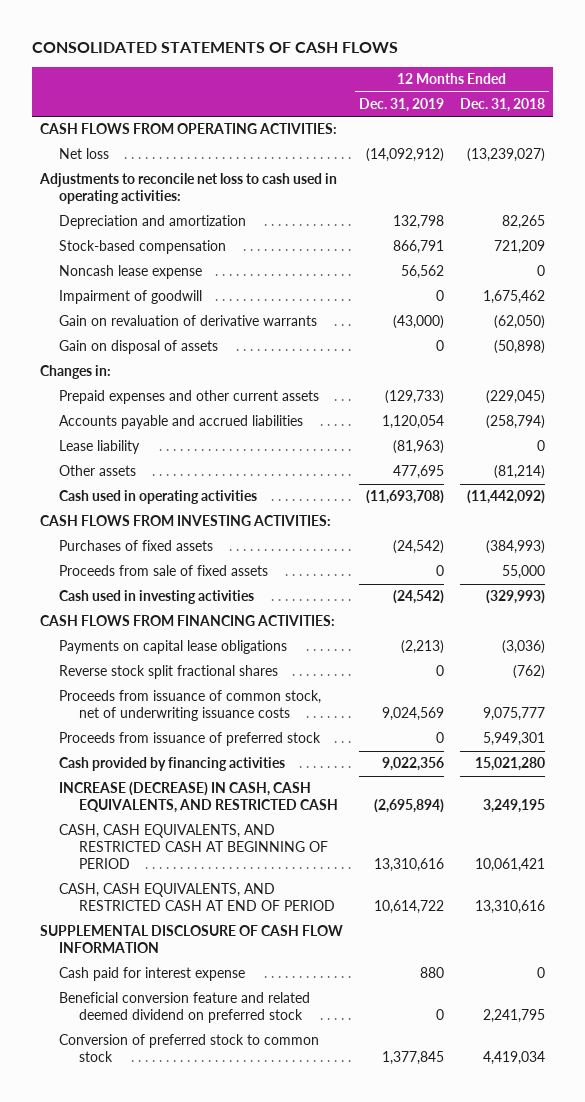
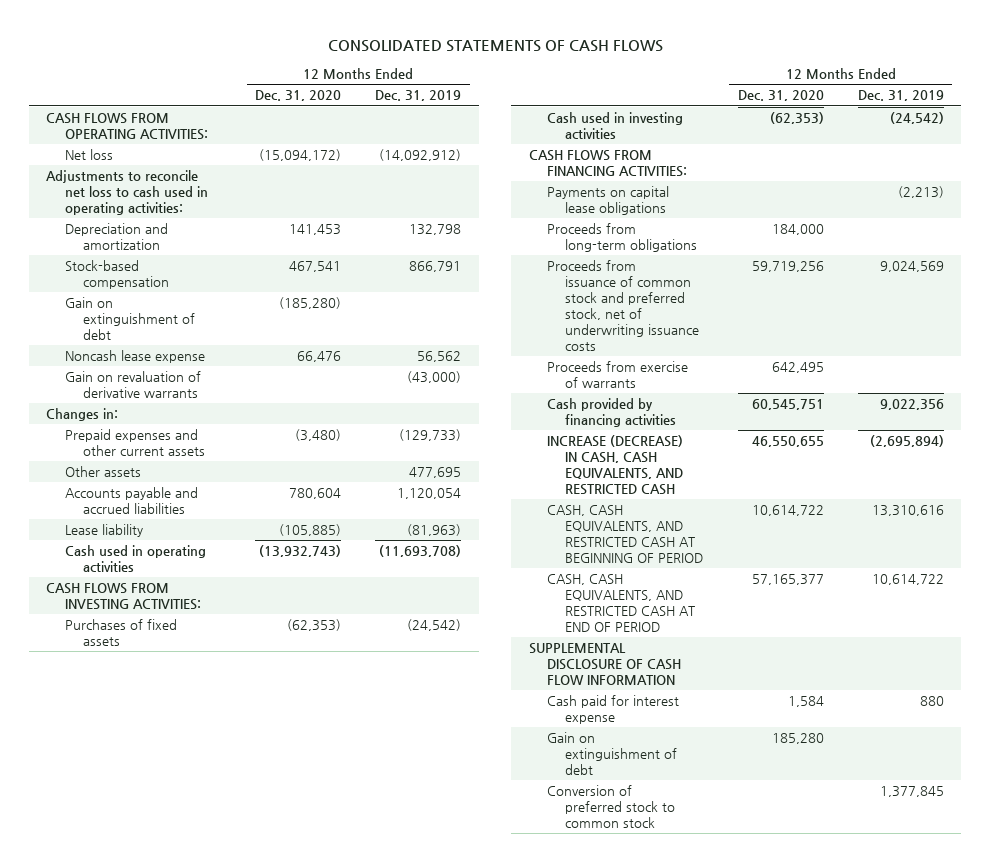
- | 12 Months Ended Dec. 31, 2019 | 12 Months Ended Dec. 31, 2018
+ | 12 Months Ended Dec. 31, 2020 | 12 Months Ended Dec. 31, 2019
+ Gain on extinguishment of debt | (185,280) |
- Impairment of goodwill | 0 | 1,675,462
- Gain on disposal of assets | 0 | (50,898)
moved up: Other assets | | 477,695
- Proceeds from sale of fixed assets | 0 | 55,000
- Reverse stock split fractional shares | 0 | (762)
- Proceeds from issuance of common stock, net of underwriting issuance costs | 9,024,569 | 9,075,777
- Proceeds from issuance of preferred stock | 0 | 5,949,301
+ Proceeds from long-term obligations | 184,000 |
+ Proceeds from issuance of common stock and preferred stock, net of underwriting issuance costs | 59,719,256 | 9,024,569
+ Proceeds from exercise of warrants | 642,495 |
- Beneficial conversion feature and related deemed dividend on preferred stock | 0 | 2,241,795
+ Gain on extinguishment of debt | 185,280 |

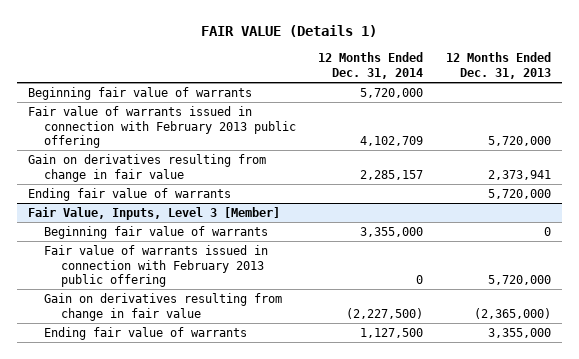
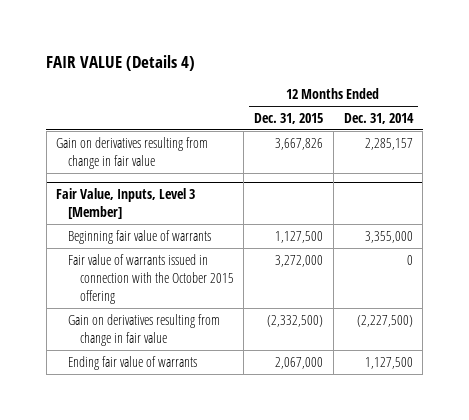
- FAIR VALUE (Details 1)
+ FAIR VALUE (Details 4)
- | 12 Months Ended Dec. 31, 2014 | 12 Months Ended Dec. 31, 2013
+ | 12 Months Ended Dec. 31, 2015 | 12 Months Ended Dec. 31, 2014
- Beginning fair value of warrants | 5,720,000 |
- Fair value of warrants issued in connection with February 2013 public offering | 4,102,709 | 5,720,000
- Ending fair value of warrants | | 5,720,000
@ Fair Value, Inputs, Level 3 [Member]
- Fair value of warrants issued in connection with February 2013 public offering | 0 | 5,720,000
+ Fair value of warrants issued in connection with the October 2015 offering | 3,272,000 | 0

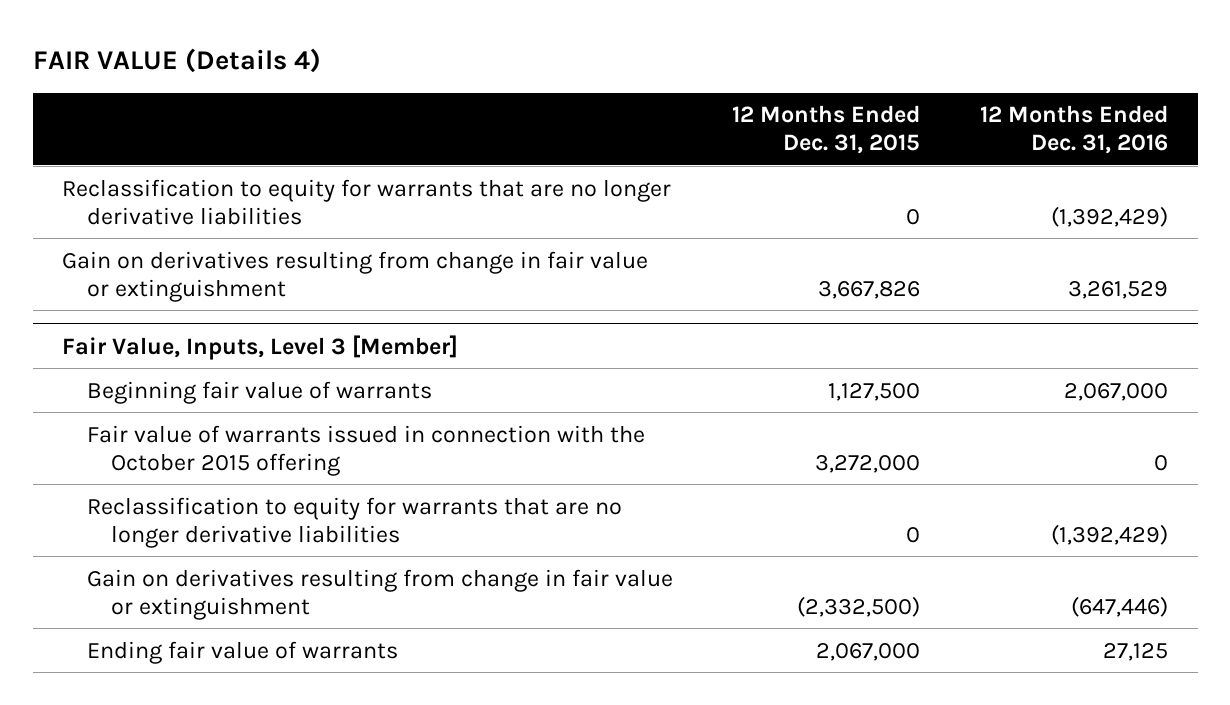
- | 12 Months Ended Dec. 31, 2015 | 12 Months Ended Dec. 31, 2014
+ | 12 Months Ended Dec. 31, 2015 | 12 Months Ended Dec. 31, 2016
- Gain on derivatives resulting from change in fair value | 3,667,826 | 2,285,157
+ Reclassification to equity for warrants that are no longer derivative liabilities | 0 | (1,392,429)
+ Gain on derivatives resulting from change in fair value or extinguishment | 3,667,826 | 3,261,529
@ Fair Value, Inputs, Level 3 [Member]
- Gain on derivatives resulting from change in fair value | (2,332,500) | (2,227,500)
+ Reclassification to equity for warrants that are no longer derivative liabilities | 0 | (1,392,429)
+ Gain on derivatives resulting from change in fair value or extinguishment | (2,332,500) | (647,446)

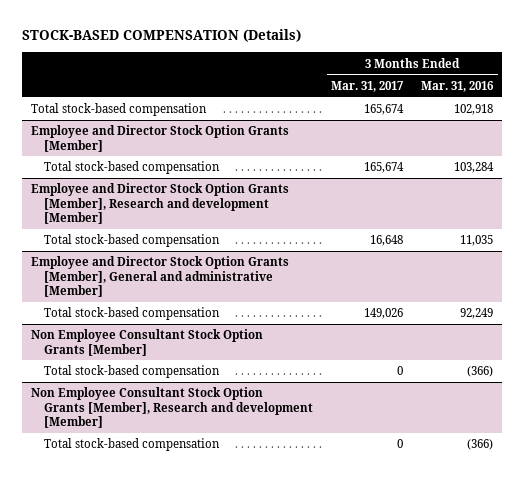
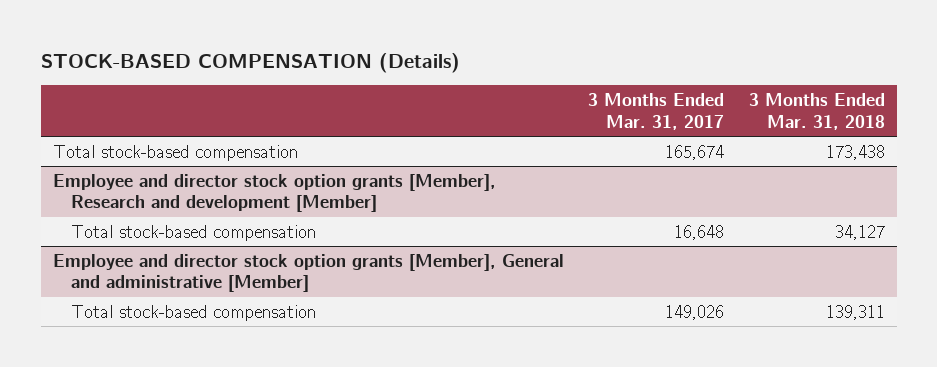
- | 3 Months Ended Mar. 31, 2017 | 3 Months Ended Mar. 31, 2016
+ | 3 Months Ended Mar. 31, 2017 | 3 Months Ended Mar. 31, 2018
- Employee and Director Stock Option Grants [Member]
- Total stock-based compensation | 165,674 | 103,284
- Employee and Director Stock Option Grants [Member], Research and development [Member]
+ Employee and director stock option grants [Member], Research and development [Member]
- Employee and Director Stock Option Grants [Member], General and administrative [Member]
+ Employee and director stock option grants [Member], General and administrative [Member]
- Non Employee Consultant Stock Option Grants [Member]
- Total stock-based compensation | 0 | (366)
- Non Employee Consultant Stock Option Grants [Member], Research and development [Member]
- Total stock-based compensation | 0 | (366)

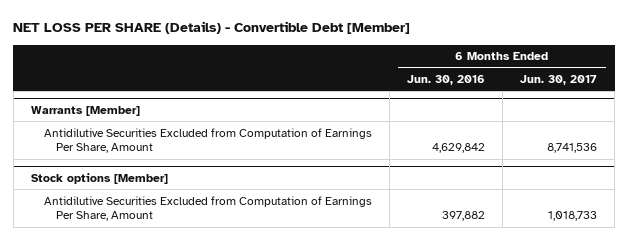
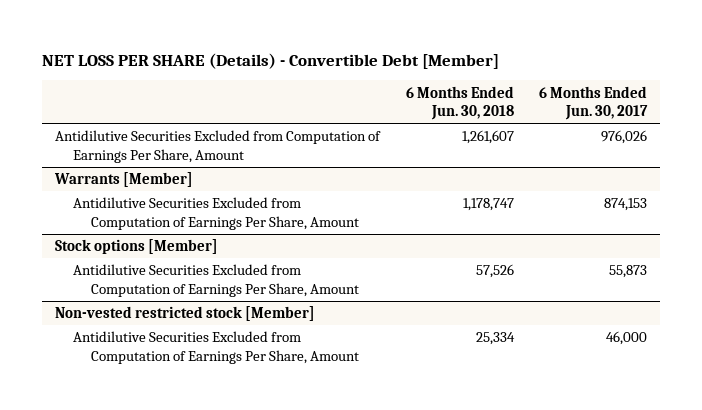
- | 6 Months Ended Jun. 30, 2016 | 6 Months Ended Jun. 30, 2017
+ | 6 Months Ended Jun. 30, 2018 | 6 Months Ended Jun. 30, 2017
+ Antidilutive Securities Excluded from Computation of Earnings Per Share, Amount | 1,261,607 | 976,026
@ Warrants [Member]
- Antidilutive Securities Excluded from Computation of Earnings Per Share, Amount | 4,629,842 | 8,741,536
+ Antidilutive Securities Excluded from Computation of Earnings Per Share, Amount | 1,178,747 | 874,153
@ Stock options [Member]
- Antidilutive Securities Excluded from Computation of Earnings Per Share, Amount | 397,882 | 1,018,733
+ Antidilutive Securities Excluded from Computation of Earnings Per Share, Amount | 57,526 | 55,873
+ Non-vested restricted stock [Member]
+ Antidilutive Securities Excluded from Computation of Earnings Per Share, Amount | 25,334 | 46,000

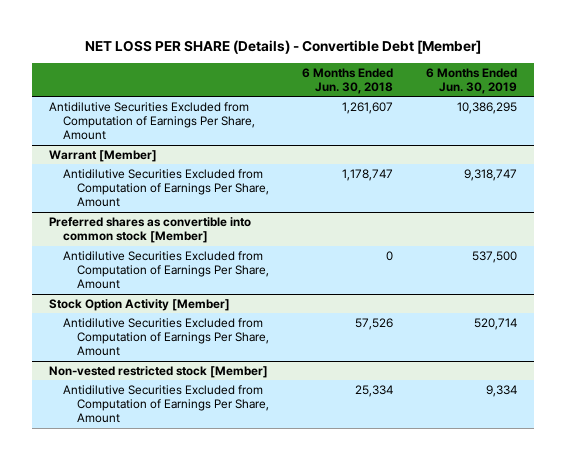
- | 6 Months Ended Jun. 30, 2018 | 6 Months Ended Jun. 30, 2017
+ | 6 Months Ended Jun. 30, 2018 | 6 Months Ended Jun. 30, 2019
- Warrants [Member]
+ Warrant [Member]
- Stock options [Member]
+ Preferred shares as convertible into common stock [Member]
+ Antidilutive Securities Excluded from Computation of Earnings Per Share, Amount | 0 | 537,500
+ Stock Option Activity [Member]

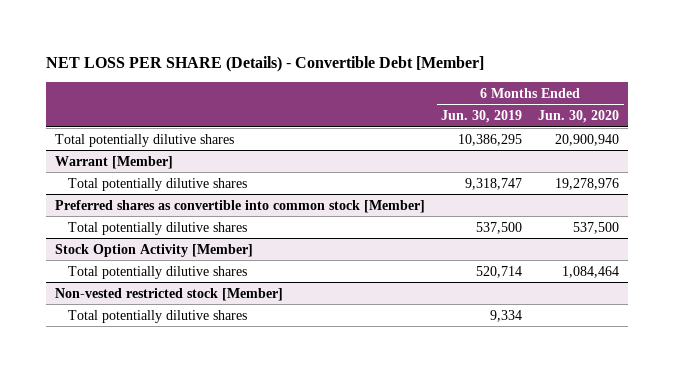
- | 6 Months Ended Jun. 30, 2018 | 6 Months Ended Jun. 30, 2019
+ | 6 Months Ended Jun. 30, 2019 | 6 Months Ended Jun. 30, 2020
- Antidilutive Securities Excluded from Computation of Earnings Per Share, Amount | 1,261,607 | 10,386,295
+ Total potentially dilutive shares | 10,386,295 | 20,900,940
@ Warrant [Member]
- Antidilutive Securities Excluded from Computation of Earnings Per Share, Amount | 1,178,747 | 9,318,747
+ Total potentially dilutive shares | 9,318,747 | 19,278,976
@ Preferred shares as convertible into common stock [Member]
- Antidilutive Securities Excluded from Computation of Earnings Per Share, Amount | 0 | 537,500
+ Total potentially dilutive shares | 537,500 | 537,500
@ Stock Option Activity [Member]
- Antidilutive Securities Excluded from Computation of Earnings Per Share, Amount | 57,526 | 520,714
+ Total potentially dilutive shares | 520,714 | 1,084,464
@ Non-vested restricted stock [Member]
- Antidilutive Securities Excluded from Computation of Earnings Per Share, Amount | 25,334 | 9,334
+ Total potentially dilutive shares | 9,334 |

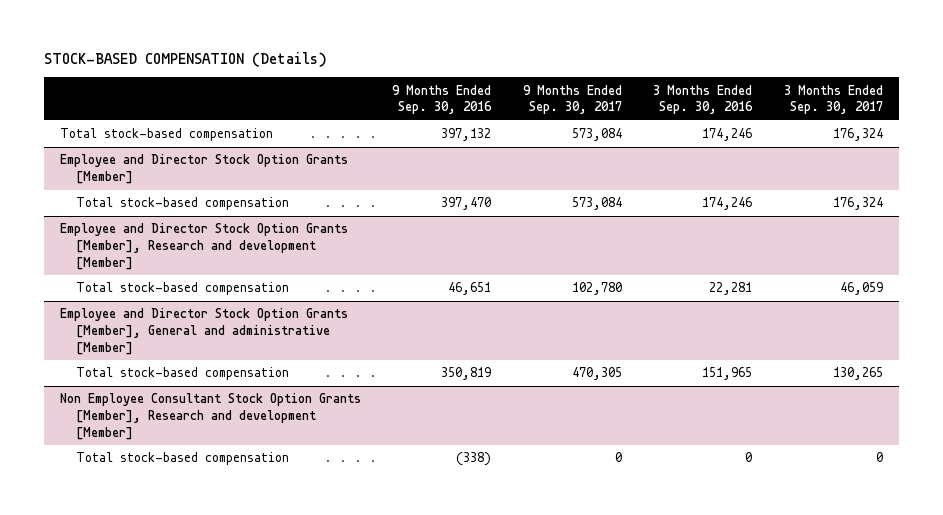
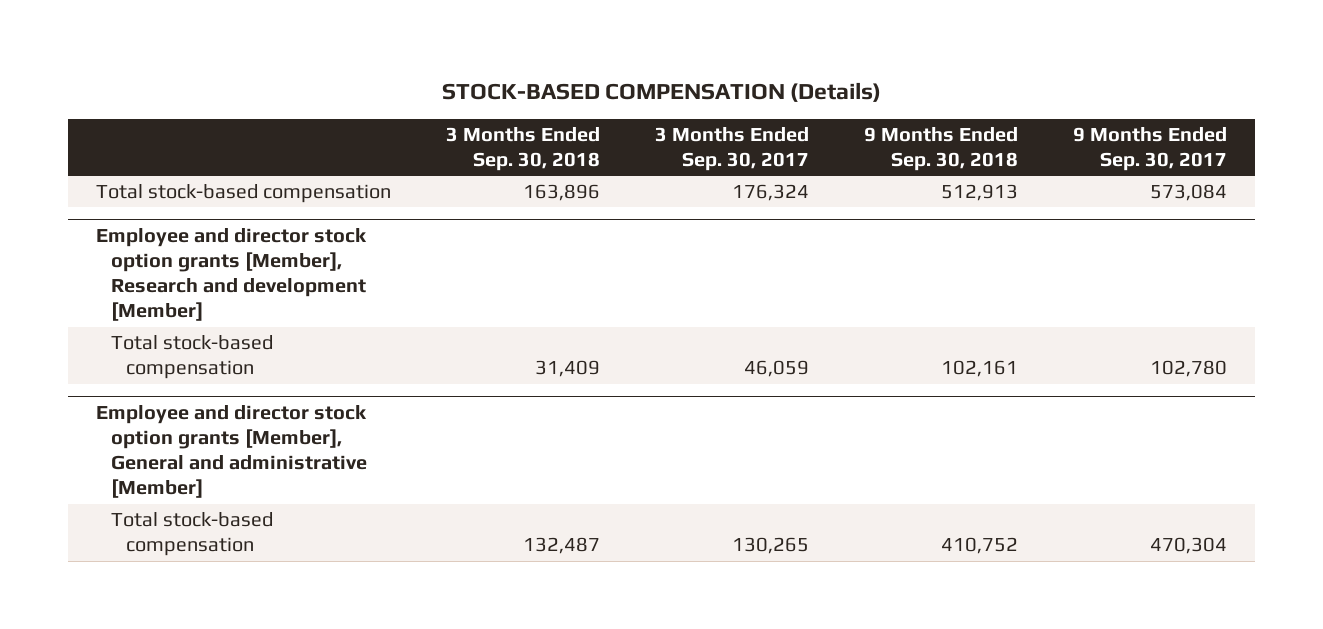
- | 9 Months Ended Sep. 30, 2016 | 9 Months Ended Sep. 30, 2017 | 3 Months Ended Sep. 30, 2016 | 3 Months Ended Sep. 30, 2017
+ | 3 Months Ended Sep. 30, 2018 | 3 Months Ended Sep. 30, 2017 | 9 Months Ended Sep. 30, 2018 | 9 Months Ended Sep. 30, 2017
- Employee and Director Stock Option Grants [Member]
- Total stock-based compensation | 397,470 | 573,084 | 174,246 | 176,324
- Employee and Director Stock Option Grants [Member], Research and development [Member]
+ Employee and director stock option grants [Member], Research and development [Member]
- Employee and Director Stock Option Grants [Member], General and administrative [Member]
- Total stock-based compensation | 350,819 | 470,305 | 151,965 | 130,265
- Non Employee Consultant Stock Option Grants [Member], Research and development [Member]
- Total stock-based compensation | (338) | 0 | 0 | 0
+ Employee and director stock option grants [Member], General and administrative [Member]
+ Total stock-based compensation | 132,487 | 130,265 | 410,752 | 470,304

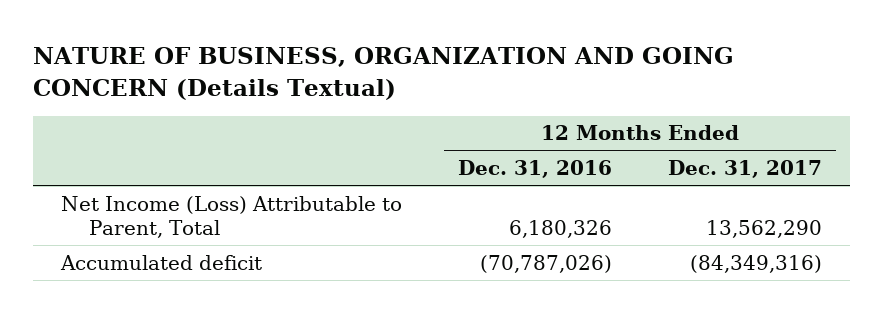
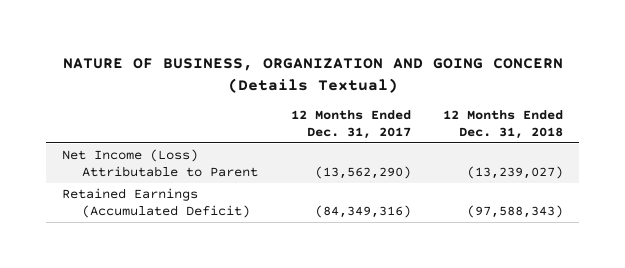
- | 12 Months Ended Dec. 31, 2016 | 12 Months Ended Dec. 31, 2017
+ | 12 Months Ended Dec. 31, 2017 | 12 Months Ended Dec. 31, 2018
- Net Income (Loss) Attributable to Parent, Total | 6,180,326 | 13,562,290
- Accumulated deficit | (70,787,026) | (84,349,316)
+ Net Income (Loss) Attributable to Parent | (13,562,290) | (13,239,027)
+ Retained Earnings (Accumulated Deficit) | (84,349,316) | (97,588,343)

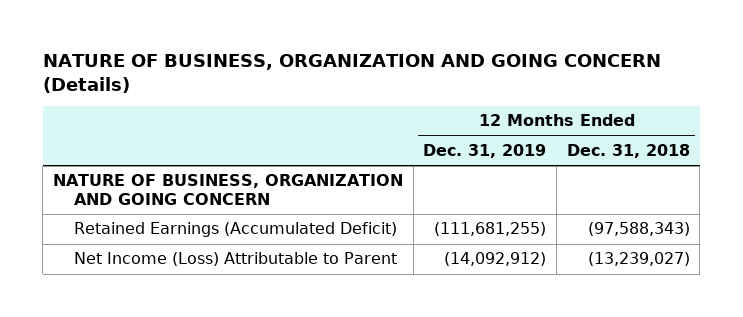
- NATURE OF BUSINESS, ORGANIZATION AND GOING CONCERN (Details Textual)
+ NATURE OF BUSINESS, ORGANIZATION AND GOING CONCERN (Details)
- | 12 Months Ended Dec. 31, 2017 | 12 Months Ended Dec. 31, 2018
+ | 12 Months Ended Dec. 31, 2019 | 12 Months Ended Dec. 31, 2018
+ NATURE OF BUSINESS, ORGANIZATION AND GOING CONCERN
moved down: Net Income (Loss) Attributable to Parent | (14,092,912) | (13,239,027)

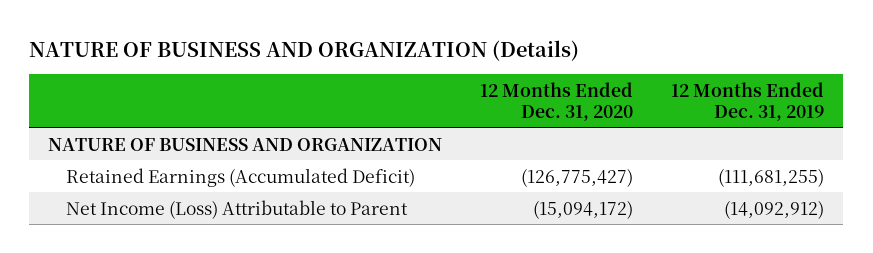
- NATURE OF BUSINESS, ORGANIZATION AND GOING CONCERN (Details)
+ NATURE OF BUSINESS AND ORGANIZATION (Details)
- | 12 Months Ended Dec. 31, 2019 | 12 Months Ended Dec. 31, 2018
+ | 12 Months Ended Dec. 31, 2020 | 12 Months Ended Dec. 31, 2019
- NATURE OF BUSINESS, ORGANIZATION AND GOING CONCERN
+ NATURE OF BUSINESS AND ORGANIZATION

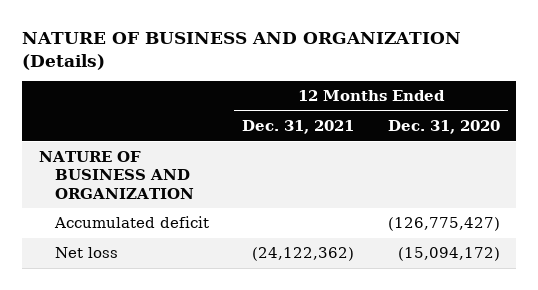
- | 12 Months Ended Dec. 31, 2020 | 12 Months Ended Dec. 31, 2019
+ | 12 Months Ended Dec. 31, 2021 | 12 Months Ended Dec. 31, 2020
- Retained Earnings (Accumulated Deficit) | (126,775,427) | (111,681,255)
- Net Income (Loss) Attributable to Parent | (15,094,172) | (14,092,912)
+ Accumulated deficit | | (126,775,427)
+ Net loss | (24,122,362) | (15,094,172)

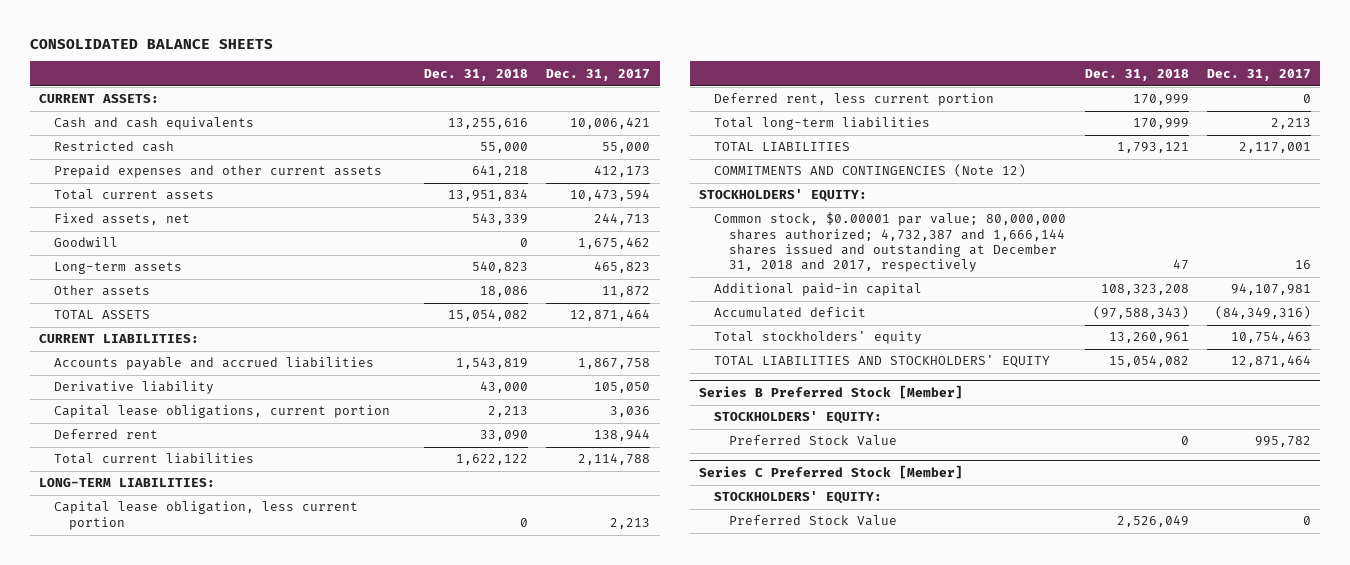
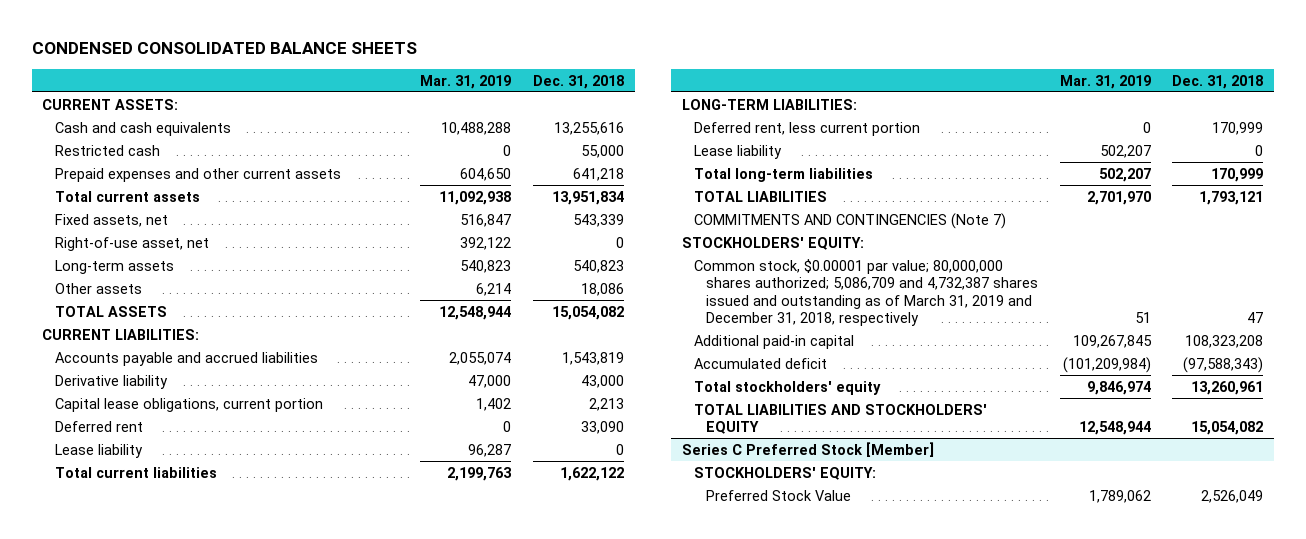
- CONSOLIDATED BALANCE SHEETS
+ CONDENSED CONSOLIDATED BALANCE SHEETS
- | Dec. 31, 2018 | Dec. 31, 2017
+ | Mar. 31, 2019 | Dec. 31, 2018
- Goodwill | 0 | 1,675,462
+ Right-of-use asset, net | 392,122 | 0
+ Lease liability | 96,287 | 0
- Capital lease obligation, less current portion | 0 | 2,213
+ Lease liability | 502,207 | 0
- COMMITMENTS AND CONTINGENCIES (Note 12)
+ COMMITMENTS AND CONTINGENCIES (Note 7)
- Common stock, $0.00001 par value; 80,000,000 shares authorized; 4,732,387 and 1,666,144 shares issued and outstanding at December 31, 2018 and 2017, respectively | 47 | 16
+ Common stock, $0.00001 par value; 80,000,000 shares authorized; 5,086,709 and 4,732,387 shares issued and outstanding as of March 31, 2019 and December 31, 2018, respectively | 51 | 47
- Series B Preferred Stock [Member]
- STOCKHOLDERS' EQUITY:
- Preferred Stock Value | 0 | 995,782

